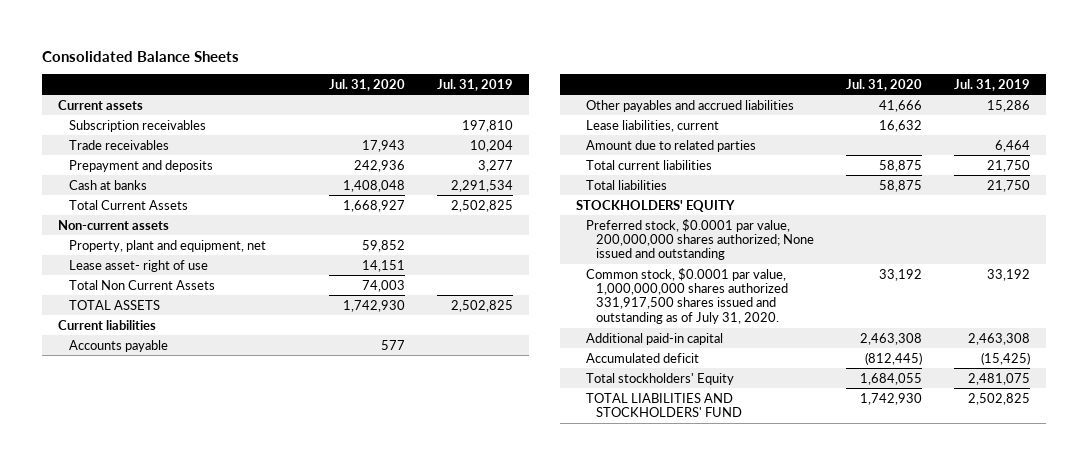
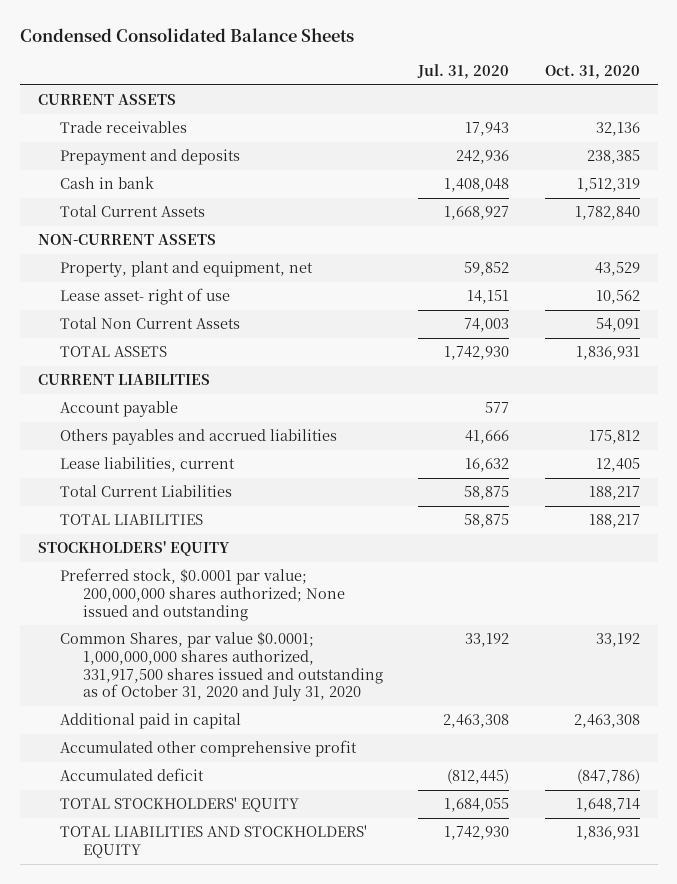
- Consolidated Balance Sheets
+ Condensed Consolidated Balance Sheets
- | Jul. 31, 2020 | Jul. 31, 2019
+ | Jul. 31, 2020 | Oct. 31, 2020
- Current assets
- Subscription receivables | | 197,810
+ CURRENT ASSETS
- Cash at banks | 1,408,048 | 2,291,534
+ Cash in bank | 1,408,048 | 1,512,319
- Non-current assets
+ NON-CURRENT ASSETS
- Current liabilities
- Accounts payable | 577 |
- Other payables and accrued liabilities | 41,666 | 15,286
+ CURRENT LIABILITIES
+ Account payable | 577 |
+ Others payables and accrued liabilities | 41,666 | 175,812
- Amount due to related parties | | 6,464
- Total current liabilities | 58,875 | 21,750
- Total liabilities | 58,875 | 21,750
+ Total Current Liabilities | 58,875 | 188,217
+ TOTAL LIABILITIES | 58,875 | 188,217
- Preferred stock, $0.0001 par value, 200,000,000 shares authorized; None issued and outstanding
- Common stock, $0.0001 par value, 1,000,000,000 shares authorized 331,917,500 shares issued and outstanding as of July 31, 2020. | 33,192 | 33,192
- Additional paid-in capital | 2,463,308 | 2,463,308
+ Preferred stock, $0.0001 par value; 200,000,000 shares authorized; None issued and outstanding
+ Common Shares, par value $0.0001; 1,000,000,000 shares authorized, 331,917,500 shares issued and outstanding as of October 31, 2020 and July 31, 2020 | 33,192 | 33,192
+ Additional paid in capital | 2,463,308 | 2,463,308
+ Accumulated other comprehensive profit
- Total stockholders' Equity | 1,684,055 | 2,481,075
- TOTAL LIABILITIES AND STOCKHOLDERS' FUND | 1,742,930 | 2,502,825
+ TOTAL STOCKHOLDERS' EQUITY | 1,684,055 | 1,648,714
+ TOTAL LIABILITIES AND STOCKHOLDERS' EQUITY | 1,742,930 | 1,836,931

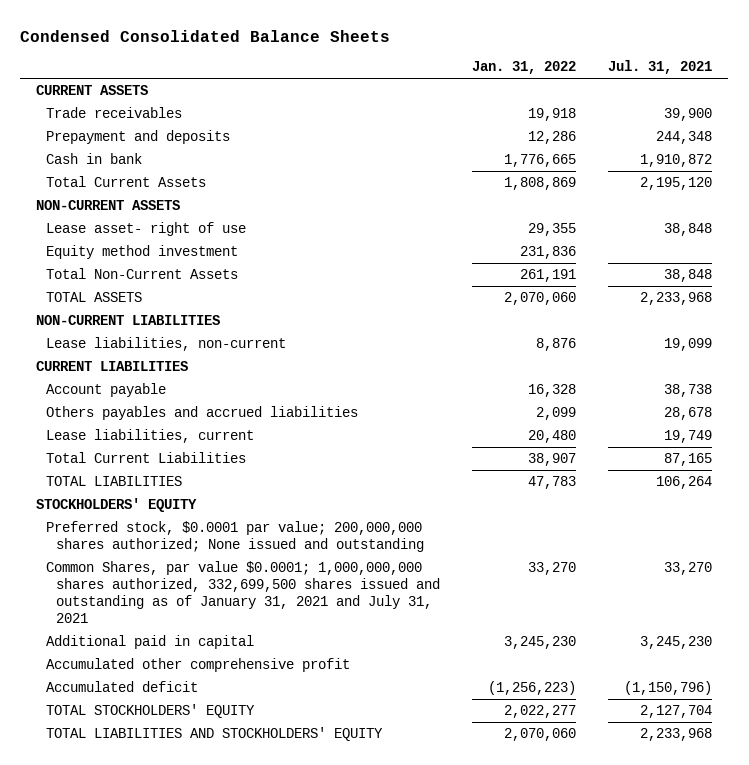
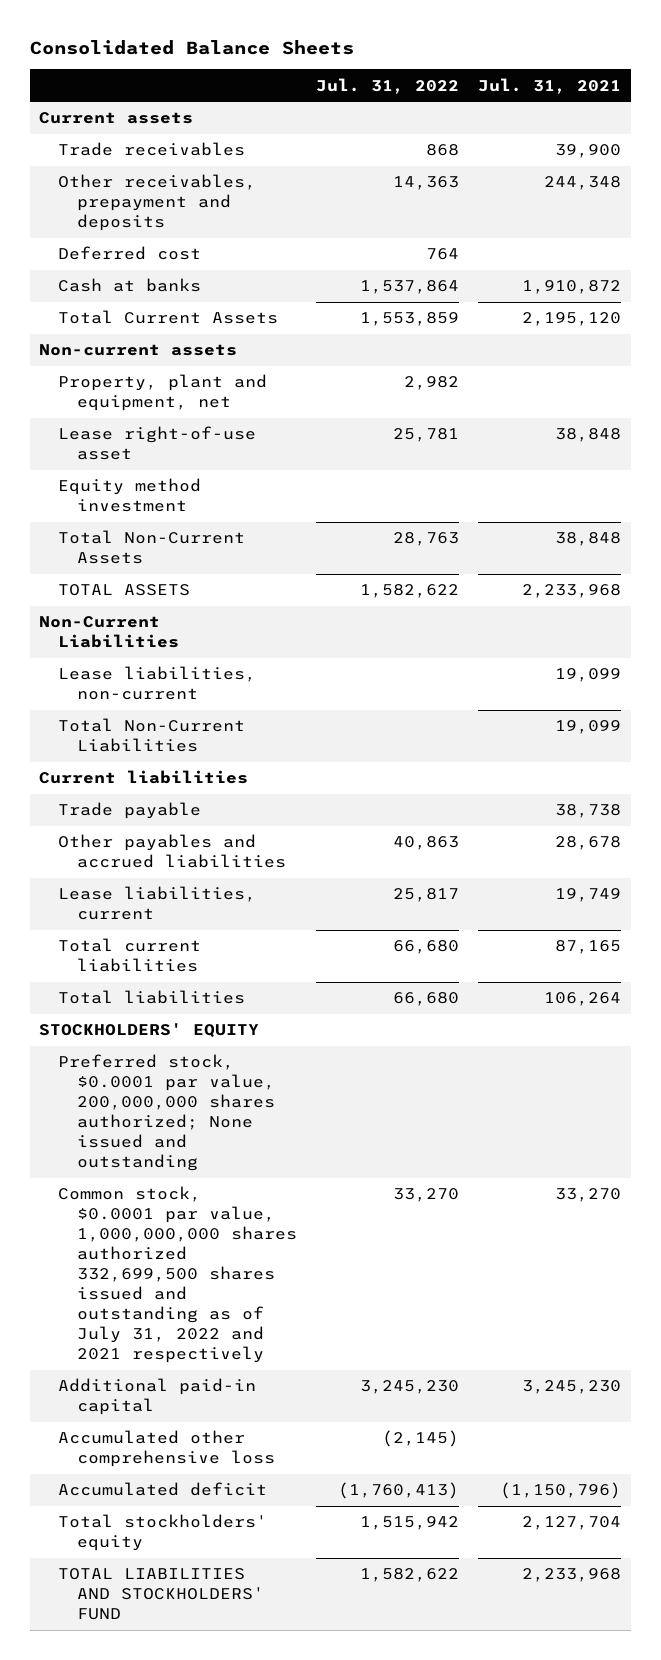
- Condensed Consolidated Balance Sheets
+ Consolidated Balance Sheets
- | Jan. 31, 2022 | Jul. 31, 2021
+ | Jul. 31, 2022 | Jul. 31, 2021
- CURRENT ASSETS
+ Current assets
- Prepayment and deposits | 12,286 | 244,348
- Cash in bank | 1,776,665 | 1,910,872
+ Other receivables, prepayment and deposits | 14,363 | 244,348
+ Deferred cost | 764 |
+ Cash at banks | 1,537,864 | 1,910,872
- NON-CURRENT ASSETS
- Lease asset- right of use | 29,355 | 38,848
+ Non-current assets
+ Property, plant and equipment, net | 2,982 |
+ Lease right-of-use asset | 25,781 | 38,848
- NON-CURRENT LIABILITIES
+ Non-Current Liabilities
- CURRENT LIABILITIES
- Account payable | 16,328 | 38,738
- Others payables and accrued liabilities | 2,099 | 28,678
+ Total Non-Current Liabilities | | 19,099
+ Current liabilities
+ Trade payable | | 38,738
+ Other payables and accrued liabilities | 40,863 | 28,678
- Total Current Liabilities | 38,907 | 87,165
- TOTAL LIABILITIES | 47,783 | 106,264
+ Total current liabilities | 66,680 | 87,165
+ Total liabilities | 66,680 | 106,264
- Preferred stock, $0.0001 par value; 200,000,000 shares authorized; None issued and outstanding
- Common Shares, par value $0.0001; 1,000,000,000 shares authorized, 332,699,500 shares issued and outstanding as of January 31, 2021 and July 31, 2021 | 33,270 | 33,270
- Additional paid in capital | 3,245,230 | 3,245,230
- Accumulated other comprehensive profit
+ Preferred stock, $0.0001 par value, 200,000,000 shares authorized; None issued and outstanding
+ Common stock, $0.0001 par value, 1,000,000,000 shares authorized 332,699,500 shares issued and outstanding as of July 31, 2022 and 2021 respectively | 33,270 | 33,270
+ Additional paid-in capital | 3,245,230 | 3,245,230
+ Accumulated other comprehensive loss | (2,145) |
- TOTAL STOCKHOLDERS' EQUITY | 2,022,277 | 2,127,704
- TOTAL LIABILITIES AND STOCKHOLDERS' EQUITY | 2,070,060 | 2,233,968
+ Total stockholders' equity | 1,515,942 | 2,127,704
+ TOTAL LIABILITIES AND STOCKHOLDERS' FUND | 1,582,622 | 2,233,968

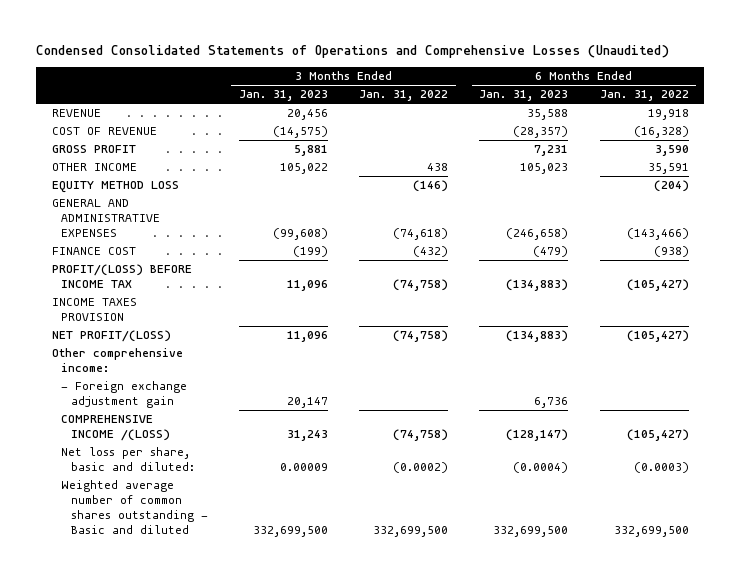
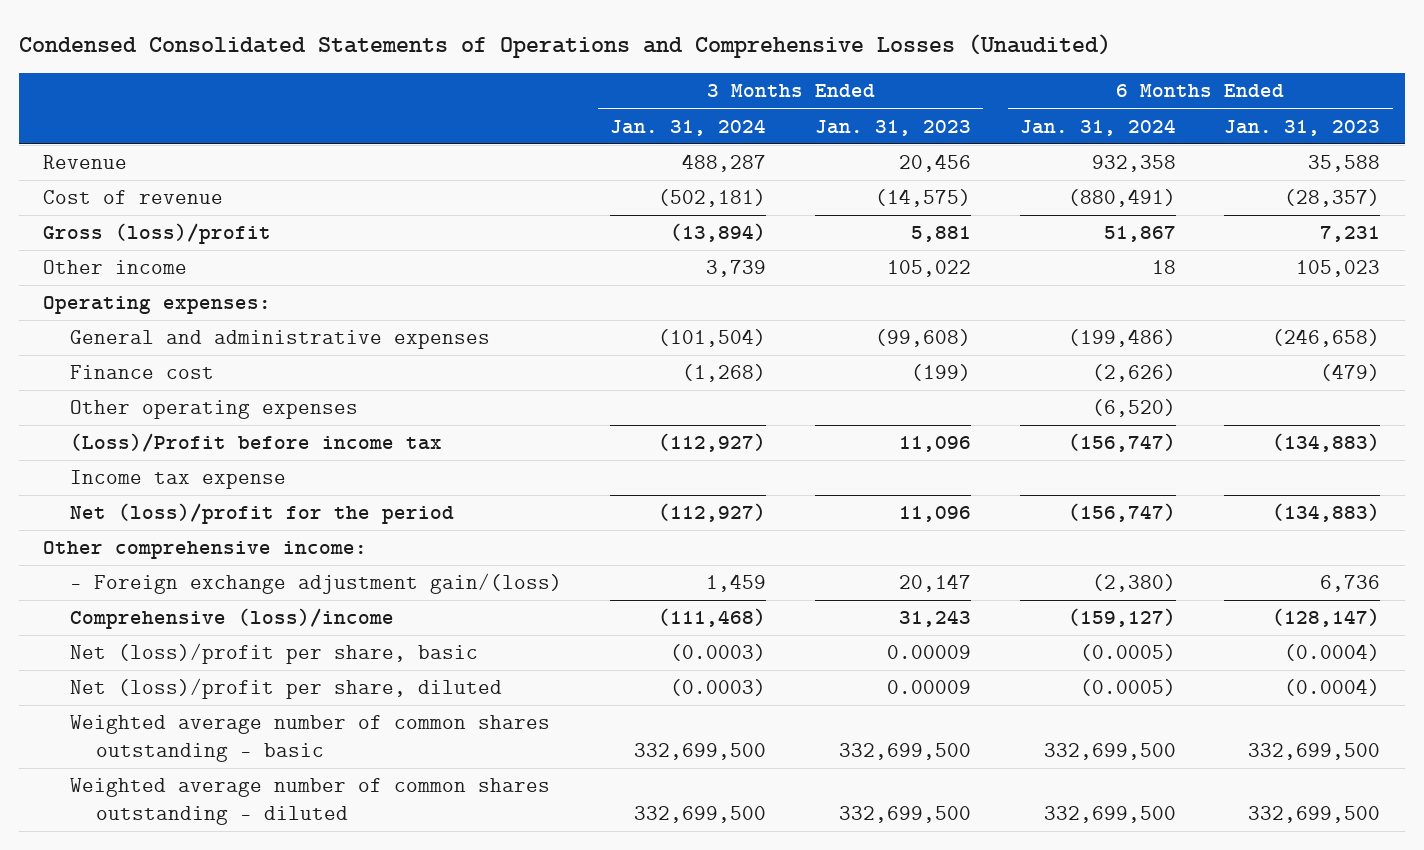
- | 3 Months Ended Jan. 31, 2023 | 3 Months Ended Jan. 31, 2022 | 6 Months Ended Jan. 31, 2023 | 6 Months Ended Jan. 31, 2022
+ | 3 Months Ended Jan. 31, 2024 | 3 Months Ended Jan. 31, 2023 | 6 Months Ended Jan. 31, 2024 | 6 Months Ended Jan. 31, 2023
- REVENUE | 20,456 | | 35,588 | 19,918
- COST OF REVENUE | (14,575) | | (28,357) | (16,328)
- GROSS PROFIT | 5,881 | | 7,231 | 3,590
- OTHER INCOME | 105,022 | 438 | 105,023 | 35,591
- EQUITY METHOD LOSS | | (146) | | (204)
- GENERAL AND ADMINISTRATIVE EXPENSES | (99,608) | (74,618) | (246,658) | (143,466)
- FINANCE COST | (199) | (432) | (479) | (938)
- PROFIT/(LOSS) BEFORE INCOME TAX | 11,096 | (74,758) | (134,883) | (105,427)
- INCOME TAXES PROVISION
- NET PROFIT/(LOSS) | 11,096 | (74,758) | (134,883) | (105,427)
+ Revenue | 488,287 | 20,456 | 932,358 | 35,588
+ Cost of revenue | (502,181) | (14,575) | (880,491) | (28,357)
+ Gross (loss)/profit | (13,894) | 5,881 | 51,867 | 7,231
+ Other income | 3,739 | 105,022 | 18 | 105,023
+ Operating expenses:
+ General and administrative expenses | (101,504) | (99,608) | (199,486) | (246,658)
+ Finance cost | (1,268) | (199) | (2,626) | (479)
+ Other operating expenses | | | (6,520) |
+ (Loss)/Profit before income tax | (112,927) | 11,096 | (156,747) | (134,883)
+ Income tax expense
+ Net (loss)/profit for the period | (112,927) | 11,096 | (156,747) | (134,883)
- - Foreign exchange adjustment gain | 20,147 | | 6,736 |
- COMPREHENSIVE INCOME /(LOSS) | 31,243 | (74,758) | (128,147) | (105,427)
- Net loss per share, basic and diluted: | 0.00009 | (0.0002) | (0.0004) | (0.0003)
- Weighted average number of common shares outstanding - Basic and diluted | 332,699,500 | 332,699,500 | 332,699,500 | 332,699,500
+ - Foreign exchange adjustment gain/(loss) | 1,459 | 20,147 | (2,380) | 6,736
+ Comprehensive (loss)/income | (111,468) | 31,243 | (159,127) | (128,147)
+ Net (loss)/profit per share, basic | (0.0003) | 0.00009 | (0.0005) | (0.0004)
+ Net (loss)/profit per share, diluted | (0.0003) | 0.00009 | (0.0005) | (0.0004)
+ Weighted average number of common shares outstanding - basic | 332,699,500 | 332,699,500 | 332,699,500 | 332,699,500
+ Weighted average number of common shares outstanding - diluted | 332,699,500 | 332,699,500 | 332,699,500 | 332,699,500

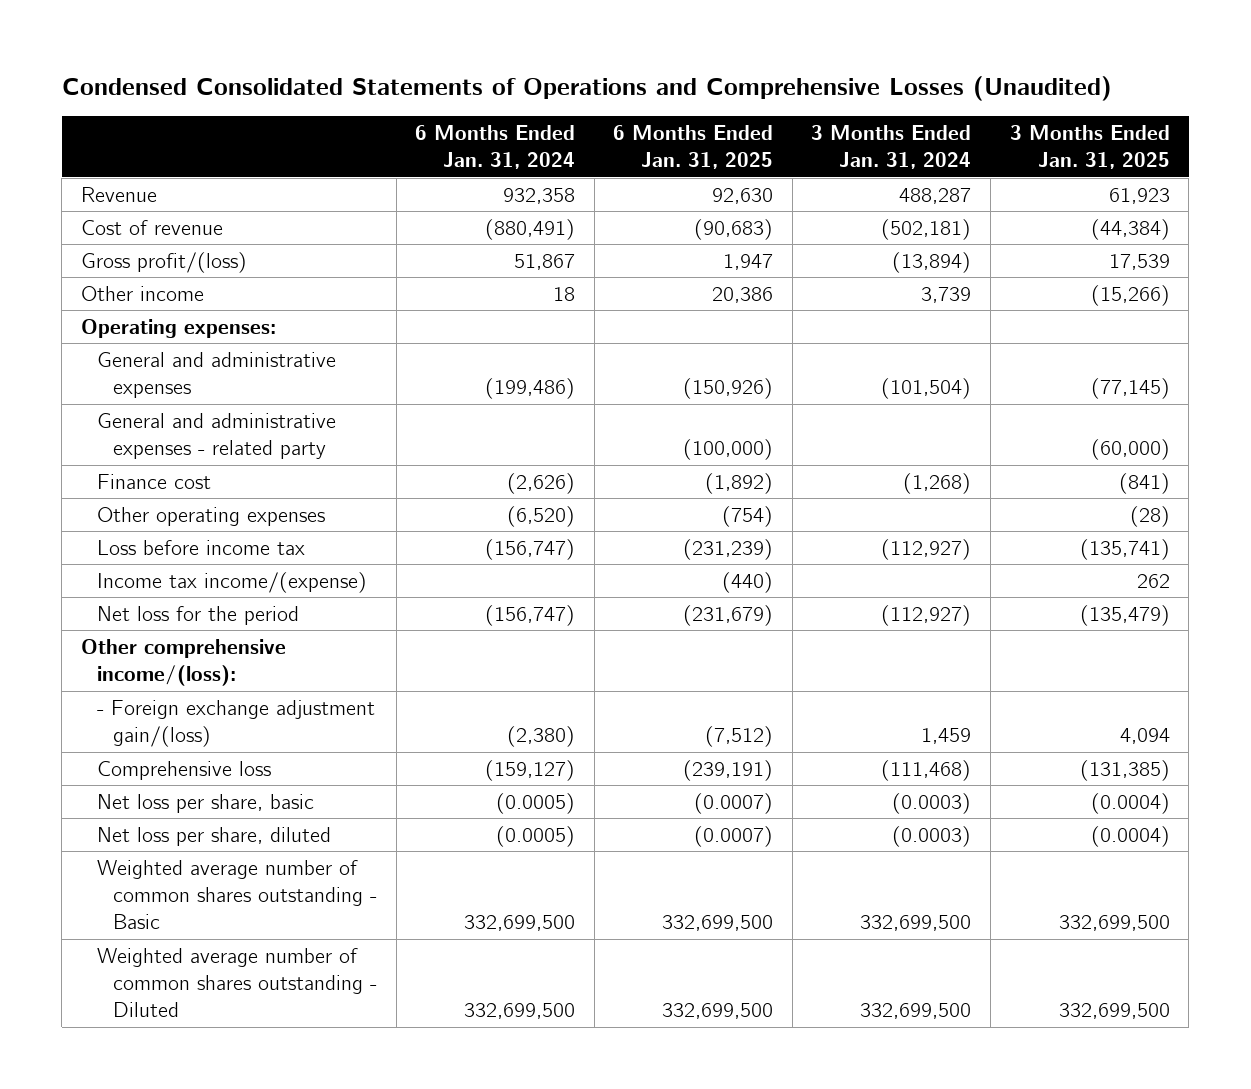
- | 3 Months Ended Jan. 31, 2024 | 3 Months Ended Jan. 31, 2023 | 6 Months Ended Jan. 31, 2024 | 6 Months Ended Jan. 31, 2023
+ | 6 Months Ended Jan. 31, 2024 | 6 Months Ended Jan. 31, 2025 | 3 Months Ended Jan. 31, 2024 | 3 Months Ended Jan. 31, 2025
- Gross (loss)/profit | (13,894) | 5,881 | 51,867 | 7,231
+ Gross profit/(loss) | 51,867 | 1,947 | (13,894) | 17,539
+ General and administrative expenses - related party | | (100,000) | | (60,000)
- (Loss)/Profit before income tax | (112,927) | 11,096 | (156,747) | (134,883)
- Income tax expense
- Net (loss)/profit for the period | (112,927) | 11,096 | (156,747) | (134,883)
- Other comprehensive income:
+ Loss before income tax | (156,747) | (231,239) | (112,927) | (135,741)
+ Income tax income/(expense) | | (440) | | 262
+ Net loss for the period | (156,747) | (231,679) | (112,927) | (135,479)
+ Other comprehensive income/(loss):
- Comprehensive (loss)/income | (111,468) | 31,243 | (159,127) | (128,147)
- Net (loss)/profit per share, basic | (0.0003) | 0.00009 | (0.0005) | (0.0004)
- Net (loss)/profit per share, diluted | (0.0003) | 0.00009 | (0.0005) | (0.0004)
- Weighted average number of common shares outstanding - basic | 332,699,500 | 332,699,500 | 332,699,500 | 332,699,500
- Weighted average number of common shares outstanding - diluted | 332,699,500 | 332,699,500 | 332,699,500 | 332,699,500
+ Comprehensive loss | (159,127) | (239,191) | (111,468) | (131,385)
+ Net loss per share, basic | (0.0005) | (0.0007) | (0.0003) | (0.0004)
+ Net loss per share, diluted | (0.0005) | (0.0007) | (0.0003) | (0.0004)
+ Weighted average number of common shares outstanding - Basic | 332,699,500 | 332,699,500 | 332,699,500 | 332,699,500
+ Weighted average number of common shares outstanding - Diluted | 332,699,500 | 332,699,500 | 332,699,500 | 332,699,500

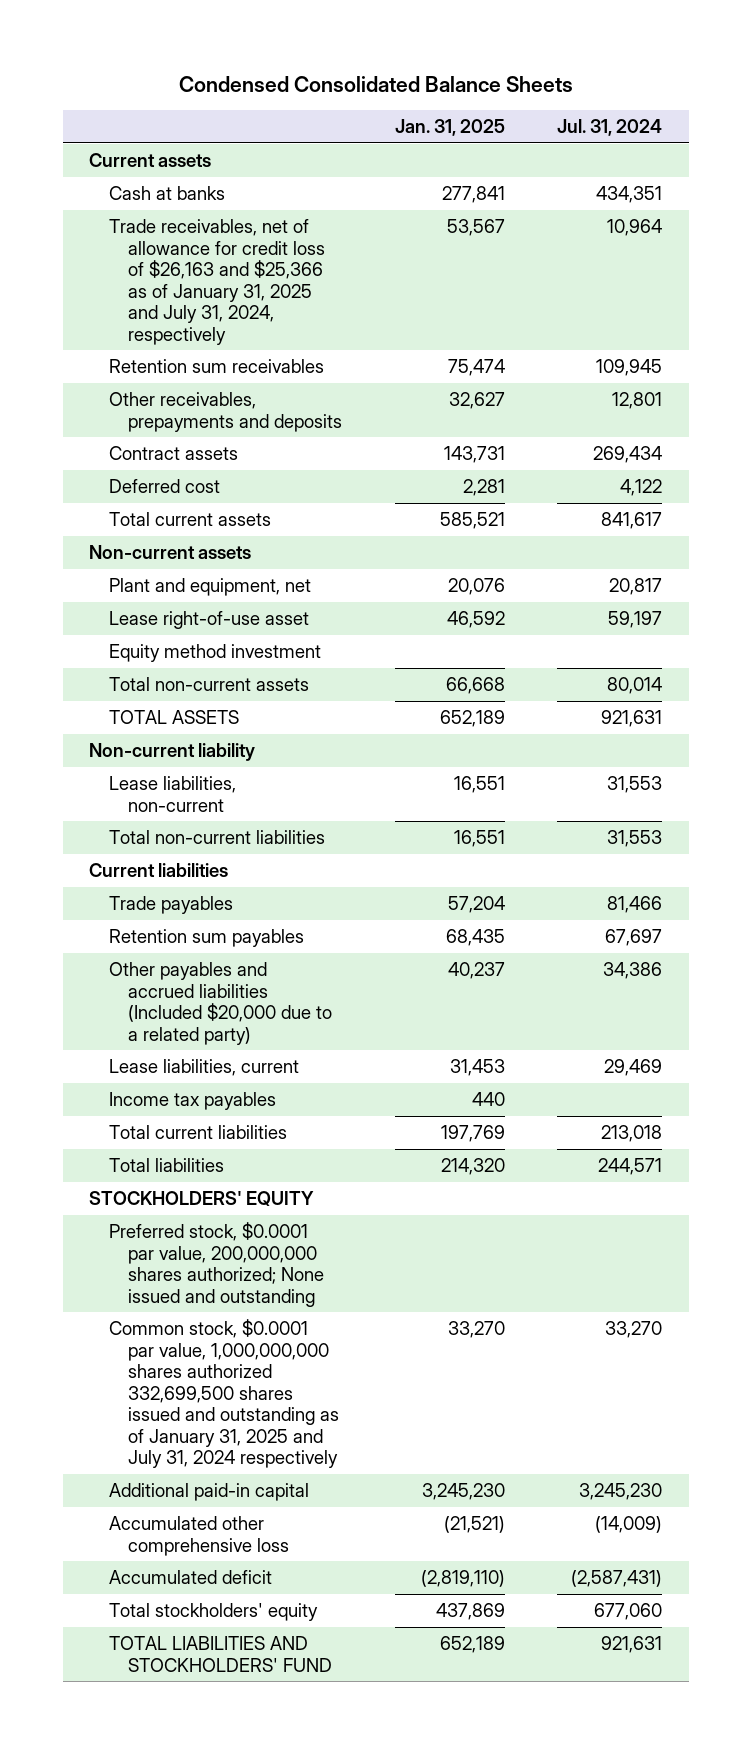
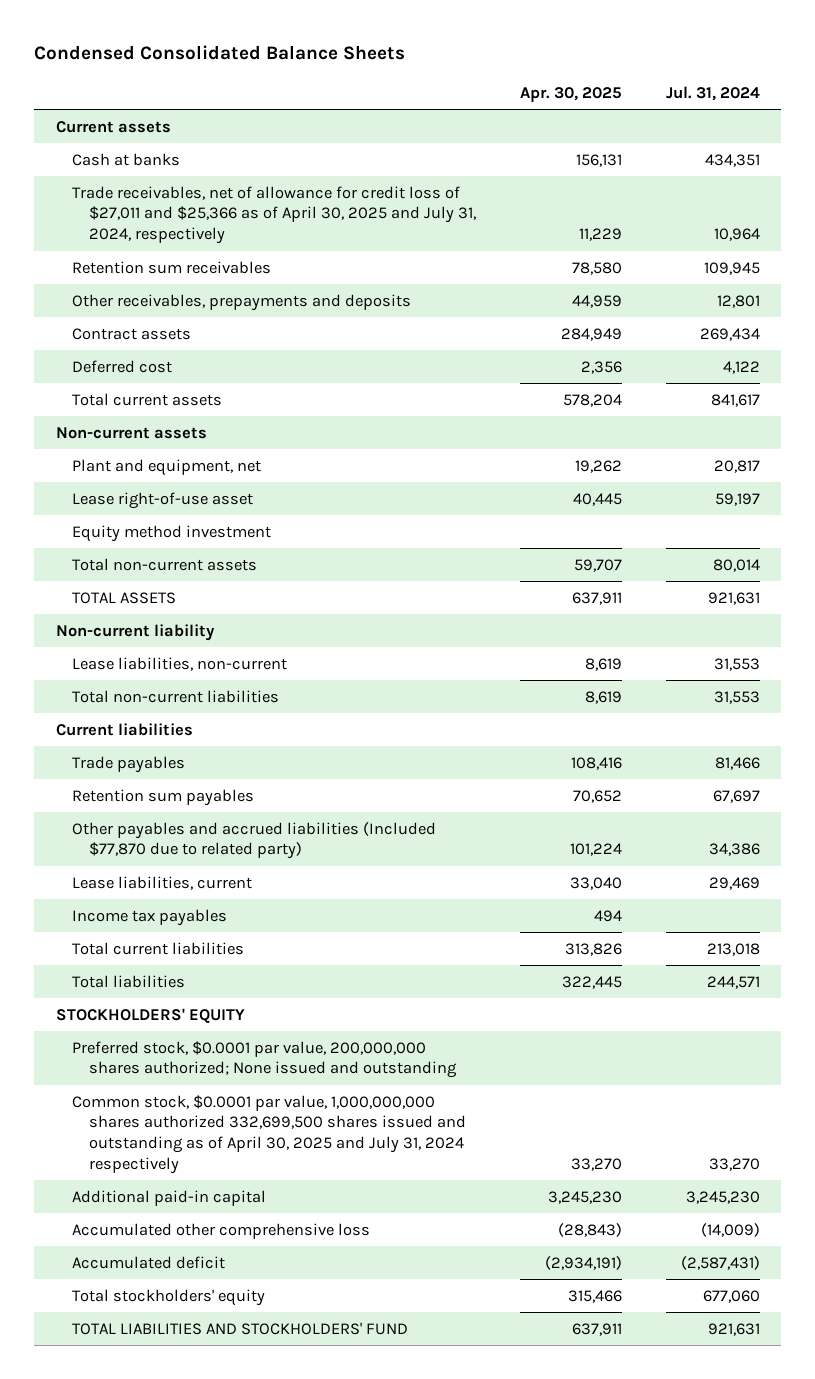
- | Jan. 31, 2025 | Jul. 31, 2024
+ | Apr. 30, 2025 | Jul. 31, 2024
- Trade receivables, net of allowance for credit loss of $26,163 and $25,366 as of January 31, 2025 and July 31, 2024, respectively | 53,567 | 10,964
+ Trade receivables, net of allowance for credit loss of $27,011 and $25,366 as of April 30, 2025 and July 31, 2024, respectively | 11,229 | 10,964
- Other payables and accrued liabilities (Included $20,000 due to a related party) | 40,237 | 34,386
+ Other payables and accrued liabilities (Included $77,870 due to related party) | 101,224 | 34,386
- Common stock, $0.0001 par value, 1,000,000,000 shares authorized 332,699,500 shares issued and outstanding as of January 31, 2025 and July 31, 2024 respectively | 33,270 | 33,270
+ Common stock, $0.0001 par value, 1,000,000,000 shares authorized 332,699,500 shares issued and outstanding as of April 30, 2025 and July 31, 2024 respectively | 33,270 | 33,270

